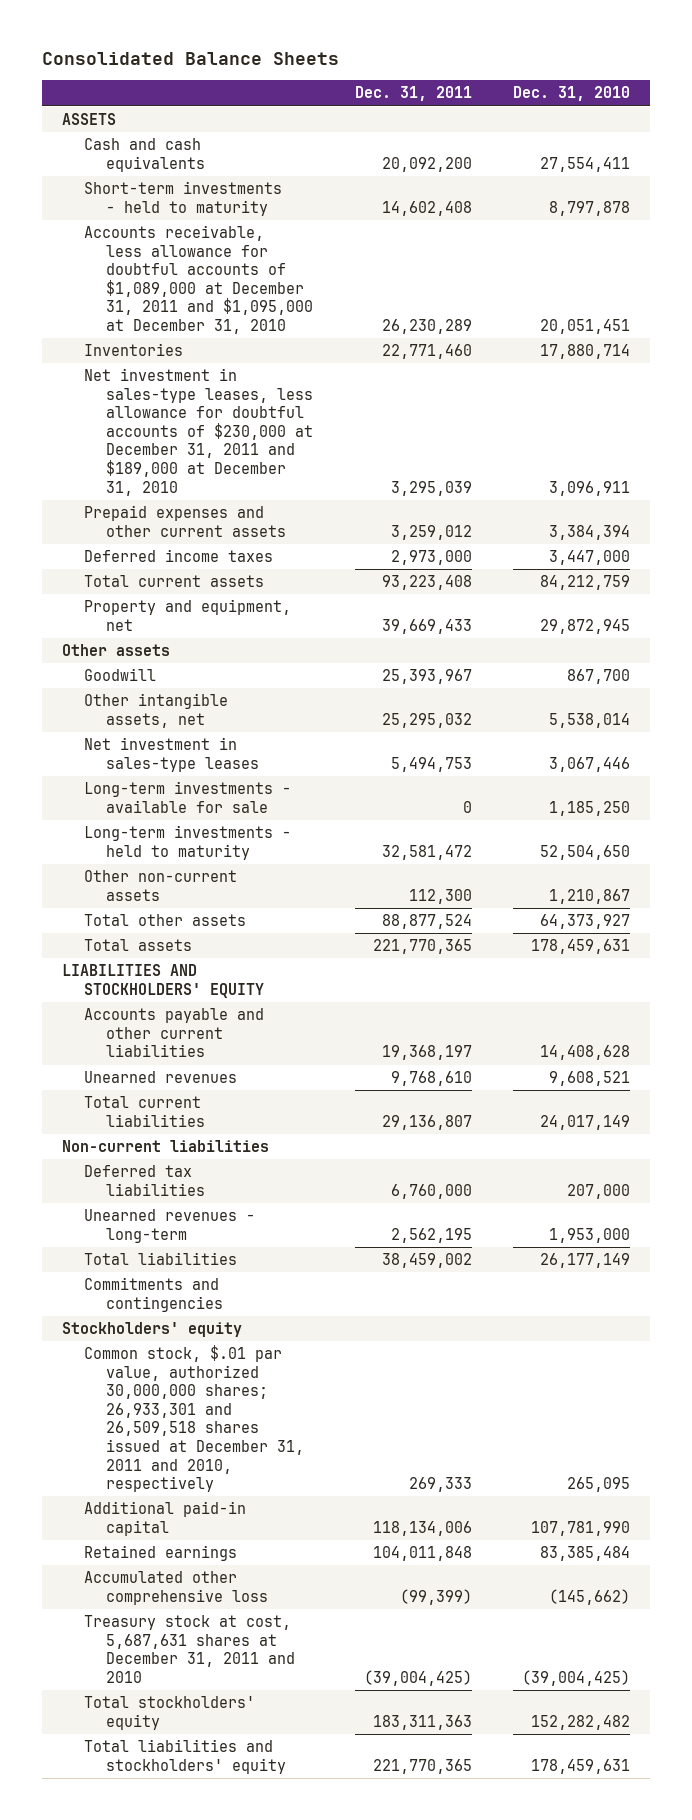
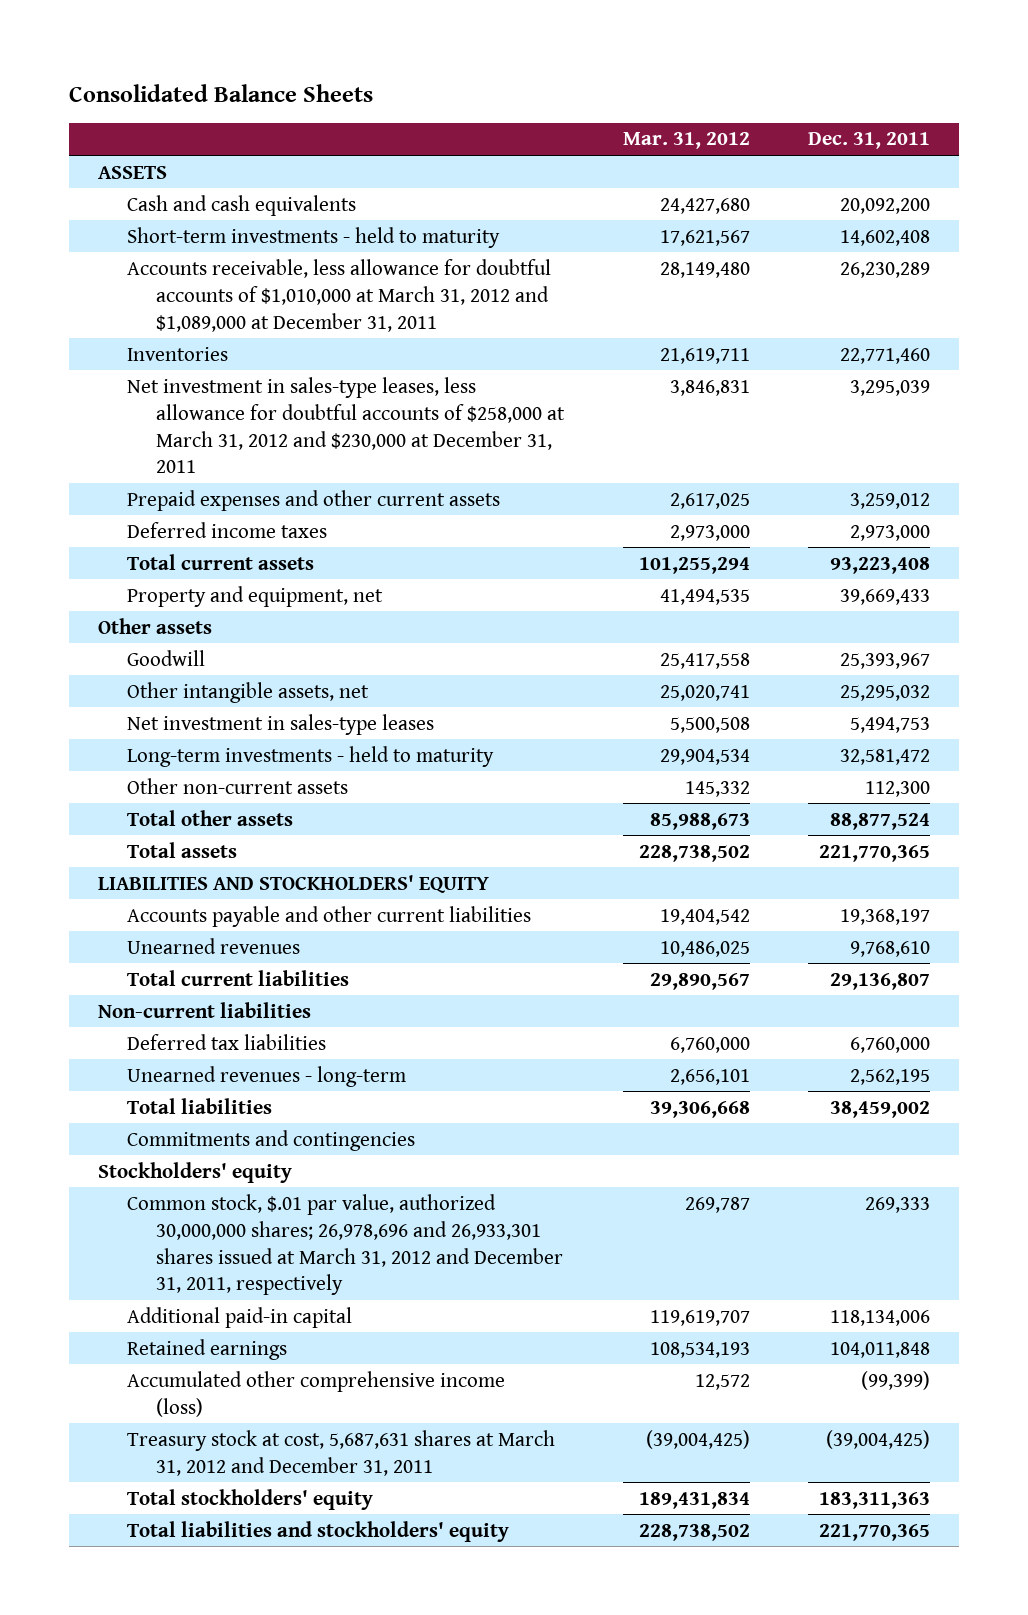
- | Dec. 31, 2011 | Dec. 31, 2010
+ | Mar. 31, 2012 | Dec. 31, 2011
- Accounts receivable, less allowance for doubtful accounts of $1,089,000 at December 31, 2011 and $1,095,000 at December 31, 2010 | 26,230,289 | 20,051,451
+ Accounts receivable, less allowance for doubtful accounts of $1,010,000 at March 31, 2012 and $1,089,000 at December 31, 2011 | 28,149,480 | 26,230,289
- Net investment in sales-type leases, less allowance for doubtful accounts of $230,000 at December 31, 2011 and $189,000 at December 31, 2010 | 3,295,039 | 3,096,911
+ Net investment in sales-type leases, less allowance for doubtful accounts of $258,000 at March 31, 2012 and $230,000 at December 31, 2011 | 3,846,831 | 3,295,039
- Long-term investments - available for sale | 0 | 1,185,250
- Common stock, $.01 par value, authorized 30,000,000 shares; 26,933,301 and 26,509,518 shares issued at December 31, 2011 and 2010, respectively | 269,333 | 265,095
+ Common stock, $.01 par value, authorized 30,000,000 shares; 26,978,696 and 26,933,301 shares issued at March 31, 2012 and December 31, 2011, respectively | 269,787 | 269,333
- Accumulated other comprehensive loss | (99,399) | (145,662)
- Treasury stock at cost, 5,687,631 shares at December 31, 2011 and 2010 | (39,004,425) | (39,004,425)
+ Accumulated other comprehensive income (loss) | 12,572 | (99,399)
+ Treasury stock at cost, 5,687,631 shares at March 31, 2012 and December 31, 2011 | (39,004,425) | (39,004,425)

